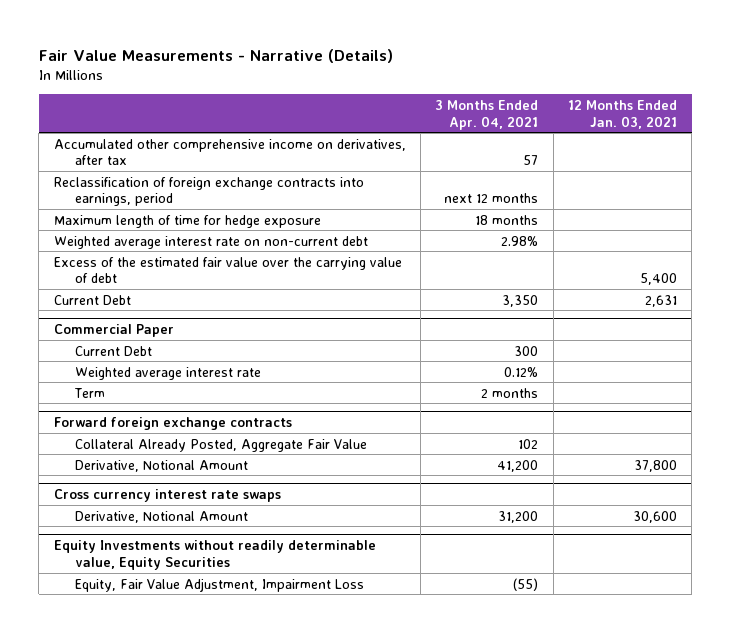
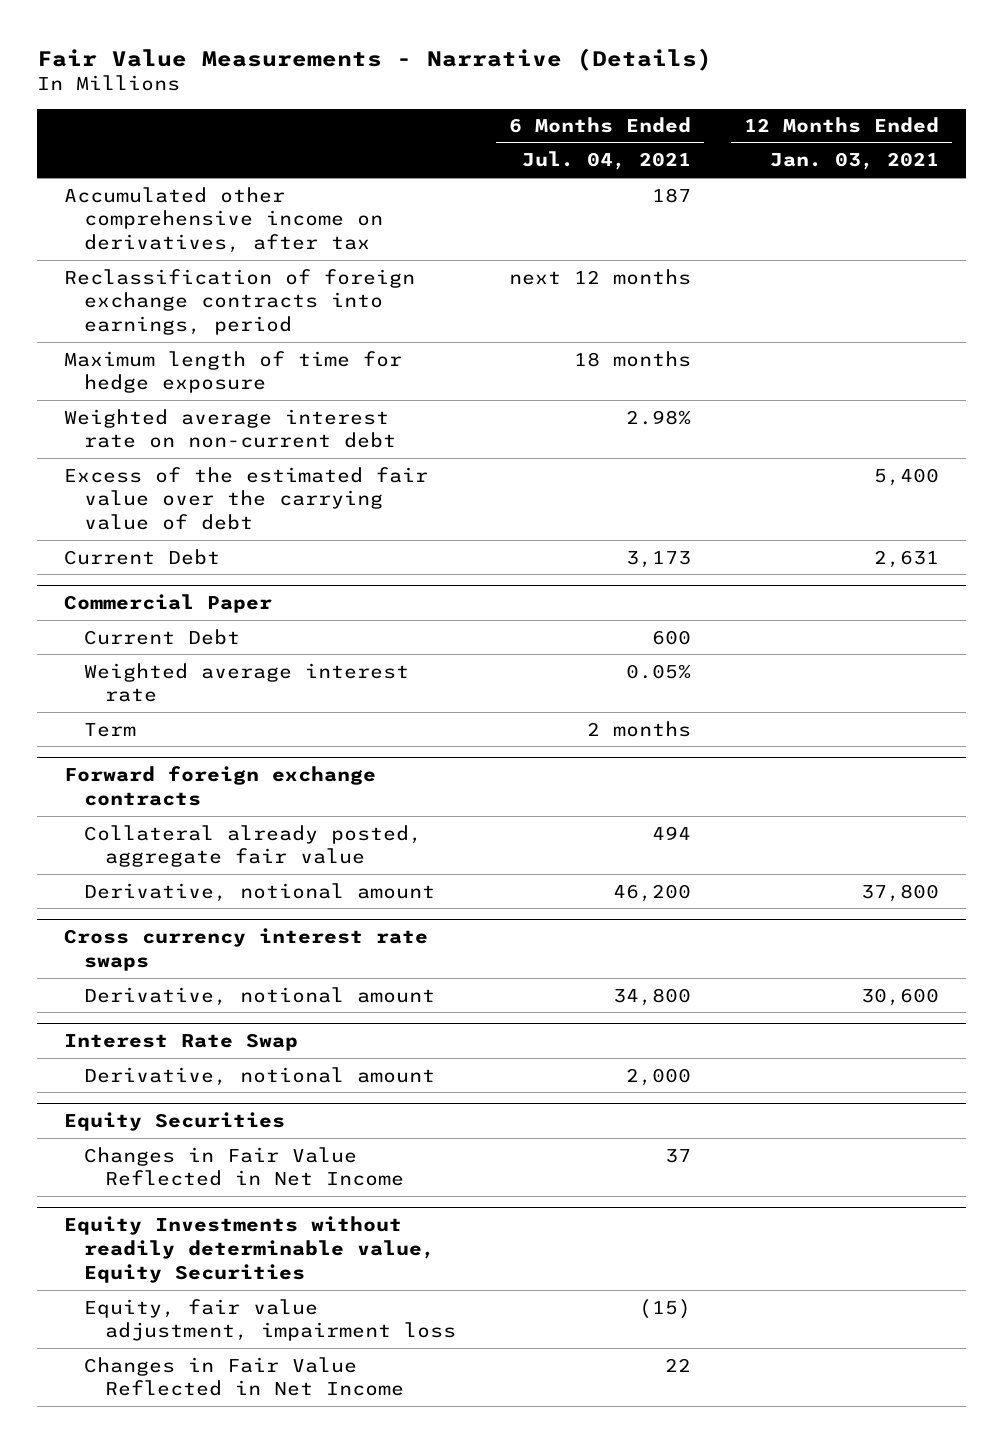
- | 3 Months Ended Apr. 04, 2021 | 12 Months Ended Jan. 03, 2021
+ | 6 Months Ended Jul. 04, 2021 | 12 Months Ended Jan. 03, 2021
@ Forward foreign exchange contracts
- Collateral Already Posted, Aggregate Fair Value | 102 |
- Derivative, Notional Amount | 41,200 | 37,800
+ Collateral already posted, aggregate fair value | 494 |
+ Derivative, notional amount | 46,200 | 37,800
@ Cross currency interest rate swaps
- Derivative, Notional Amount | 31,200 | 30,600
+ Derivative, notional amount | 34,800 | 30,600
+ Interest Rate Swap
+ Derivative, notional amount | 2,000 |
+ Equity Securities
+ Changes in Fair Value Reflected in Net Income | 37 |
@ Equity Investments without readily determinable value, Equity Securities
- Equity, Fair Value Adjustment, Impairment Loss | (55) |
+ Equity, fair value adjustment, impairment loss | (15) |
+ Changes in Fair Value Reflected in Net Income | 22 |

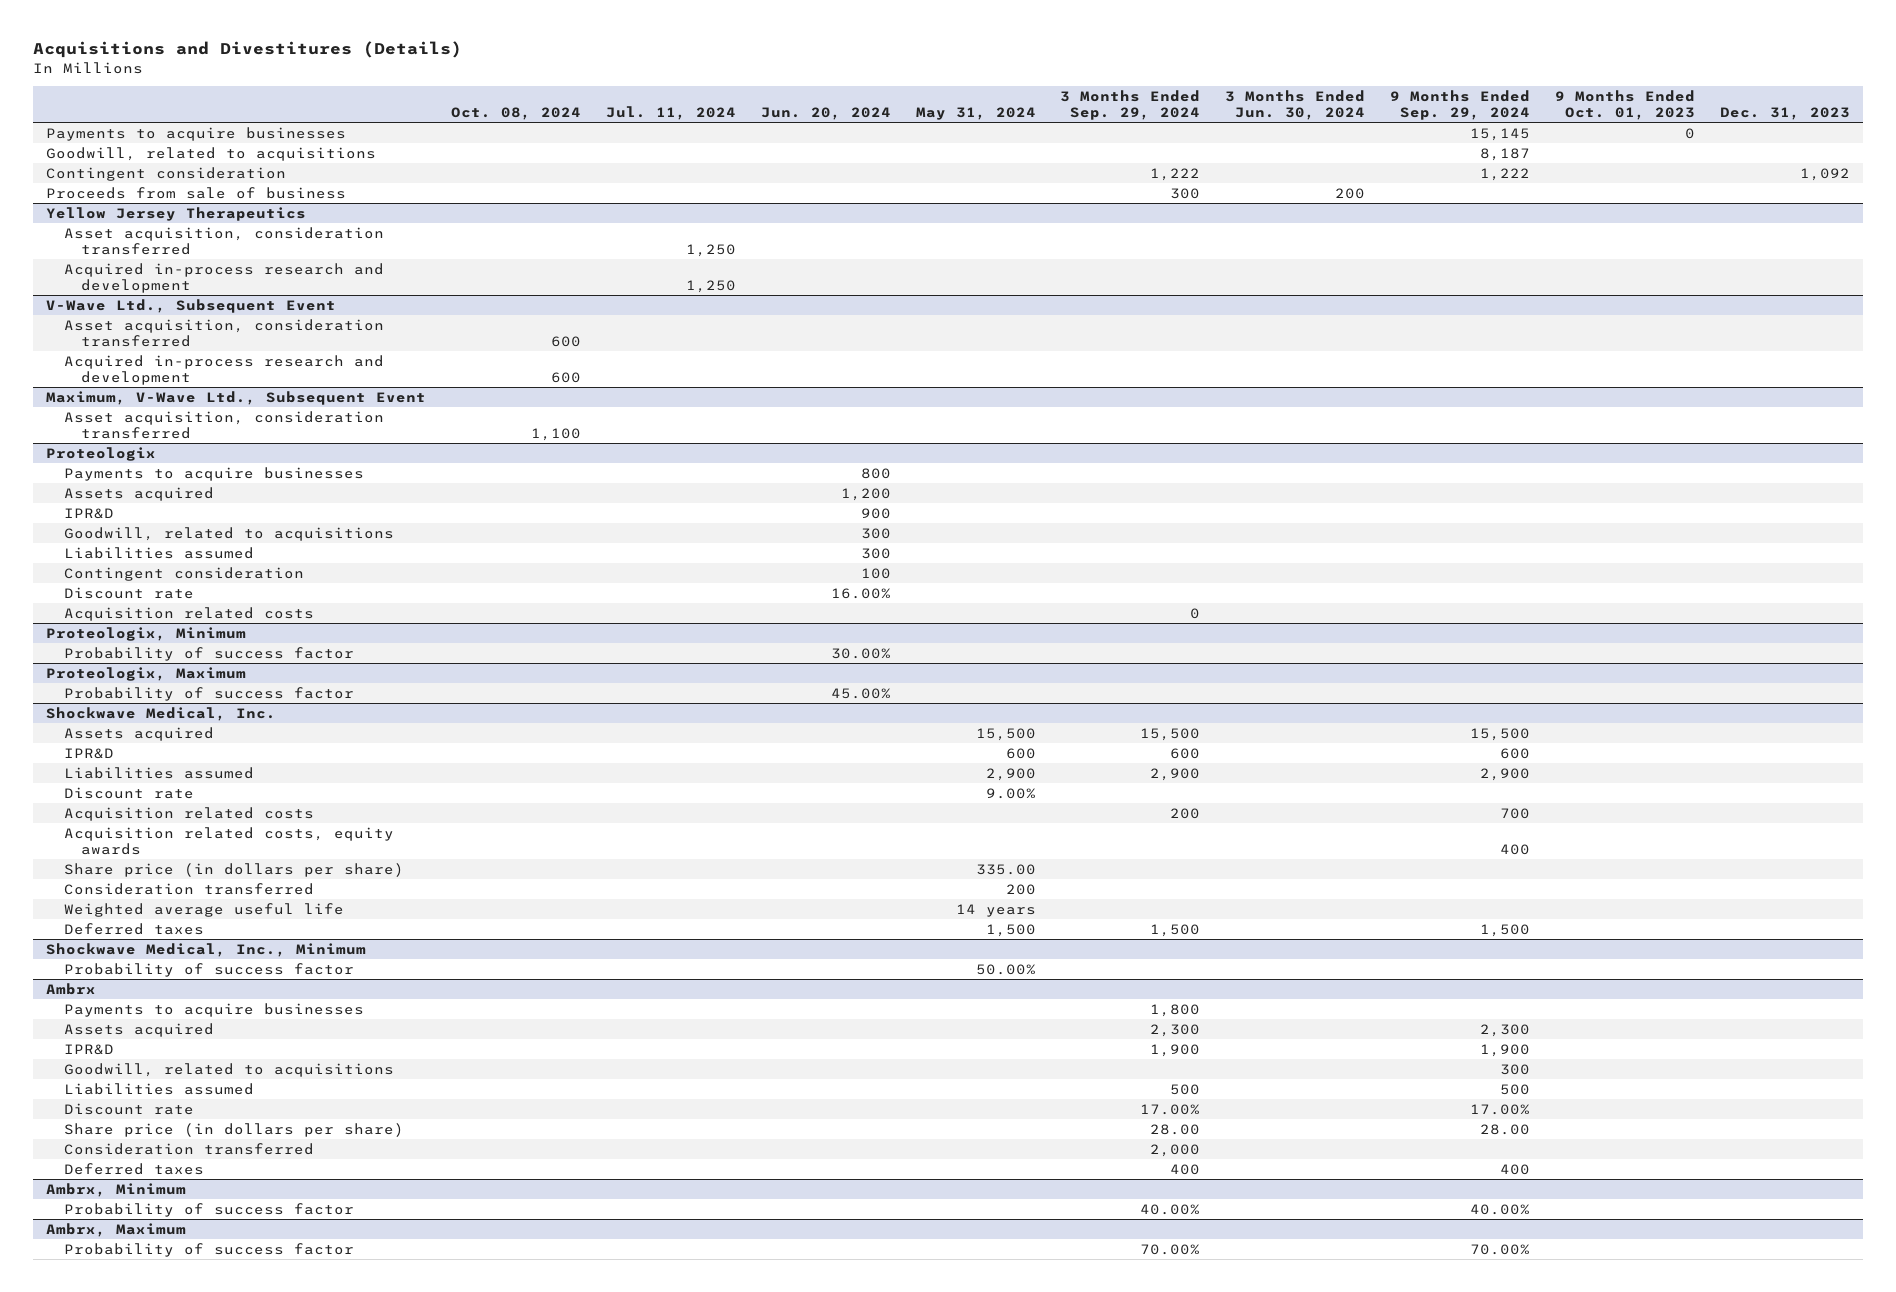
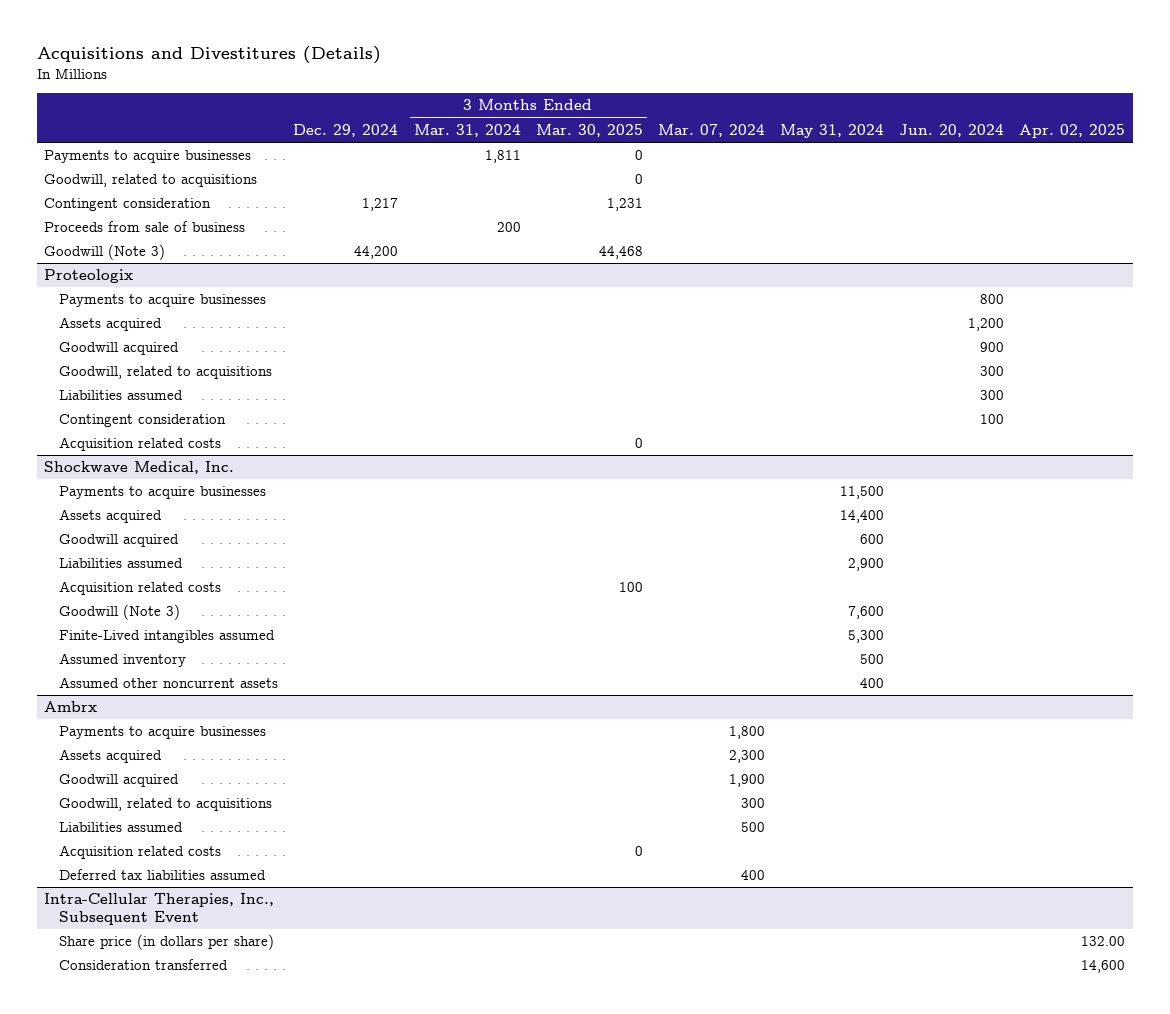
- | Oct. 08, 2024 | Jul. 11, 2024 | Jun. 20, 2024 | May 31, 2024 | 3 Months Ended Sep. 29, 2024 | 3 Months Ended Jun. 30, 2024 | 9 Months Ended Sep. 29, 2024 | 9 Months Ended Oct. 01, 2023 | Dec. 31, 2023
+ | Dec. 29, 2024 | 3 Months Ended Mar. 31, 2024 | 3 Months Ended Mar. 30, 2025 | Mar. 07, 2024 | May 31, 2024 | Jun. 20, 2024 | Apr. 02, 2025
- Yellow Jersey Therapeutics
- Asset acquisition, consideration transferred | | 1,250 | | | | | | |
- Acquired in-process research and development | | 1,250 | | | | | | |
- V-Wave Ltd., Subsequent Event
- Asset acquisition, consideration transferred | 600 | | | | | | | |
- Acquired in-process research and development | 600 | | | | | | | |
- Maximum, V-Wave Ltd., Subsequent Event
- Asset acquisition, consideration transferred | 1,100 | | | | | | | |
+ Goodwill (Note 3) | 44,200 | | 44,468 | | | |
@ Proteologix
- IPR&D | | | 900 | | | | | |
+ Goodwill acquired | | | | | | 900 |
- Discount rate | | | 16.00% | | | | | |
- Proteologix, Minimum
- Probability of success factor | | | 30.00% | | | | | |
- Proteologix, Maximum
- Probability of success factor | | | 45.00% | | | | | |
@ Shockwave Medical, Inc.
- Assets acquired | | | | 15,500 | 15,500 | | 15,500 | |
- IPR&D | | | | 600 | 600 | | 600 | |
+ Payments to acquire businesses | | | | | 11,500 | |
+ Assets acquired | | | | | 14,400 | |
+ Goodwill acquired | | | | | 600 | |
- Discount rate | | | | 9.00% | | | | |
- Acquisition related costs, equity awards | | | | | | | 400 | |
- Share price (in dollars per share) | | | | 335.00 | | | | |
- Consideration transferred | | | | 200 | | | | |
- Weighted average useful life | | | | 14 years | | | | |
- Deferred taxes | | | | 1,500 | 1,500 | | 1,500 | |
- Shockwave Medical, Inc., Minimum
- Probability of success factor | | | | 50.00% | | | | |
@ Shockwave Medical, Inc.
+ Goodwill (Note 3) | | | | | 7,600 | |
+ Finite-Lived intangibles assumed | | | | | 5,300 | |
+ Assumed inventory | | | | | 500 | |
+ Assumed other noncurrent assets | | | | | 400 | |
@ Ambrx
- IPR&D | | | | | 1,900 | | 1,900 | |
+ Goodwill acquired | | | | 1,900 | | |
- Discount rate | | | | | 17.00% | | 17.00% | |
- Share price (in dollars per share) | | | | | 28.00 | | 28.00 | |
- Consideration transferred | | | | | 2,000 | | | |
- Deferred taxes | | | | | 400 | | 400 | |
- Ambrx, Minimum
- Probability of success factor | | | | | 40.00% | | 40.00% | |
- Ambrx, Maximum
- Probability of success factor | | | | | 70.00% | | 70.00% | |
@ Ambrx
+ Acquisition related costs | | | 0 | | | |
+ Deferred tax liabilities assumed | | | | 400 | | |
+ Intra-Cellular Therapies, Inc., Subsequent Event
+ Share price (in dollars per share) | | | | | | | 132.00
+ Consideration transferred | | | | | | | 14,600

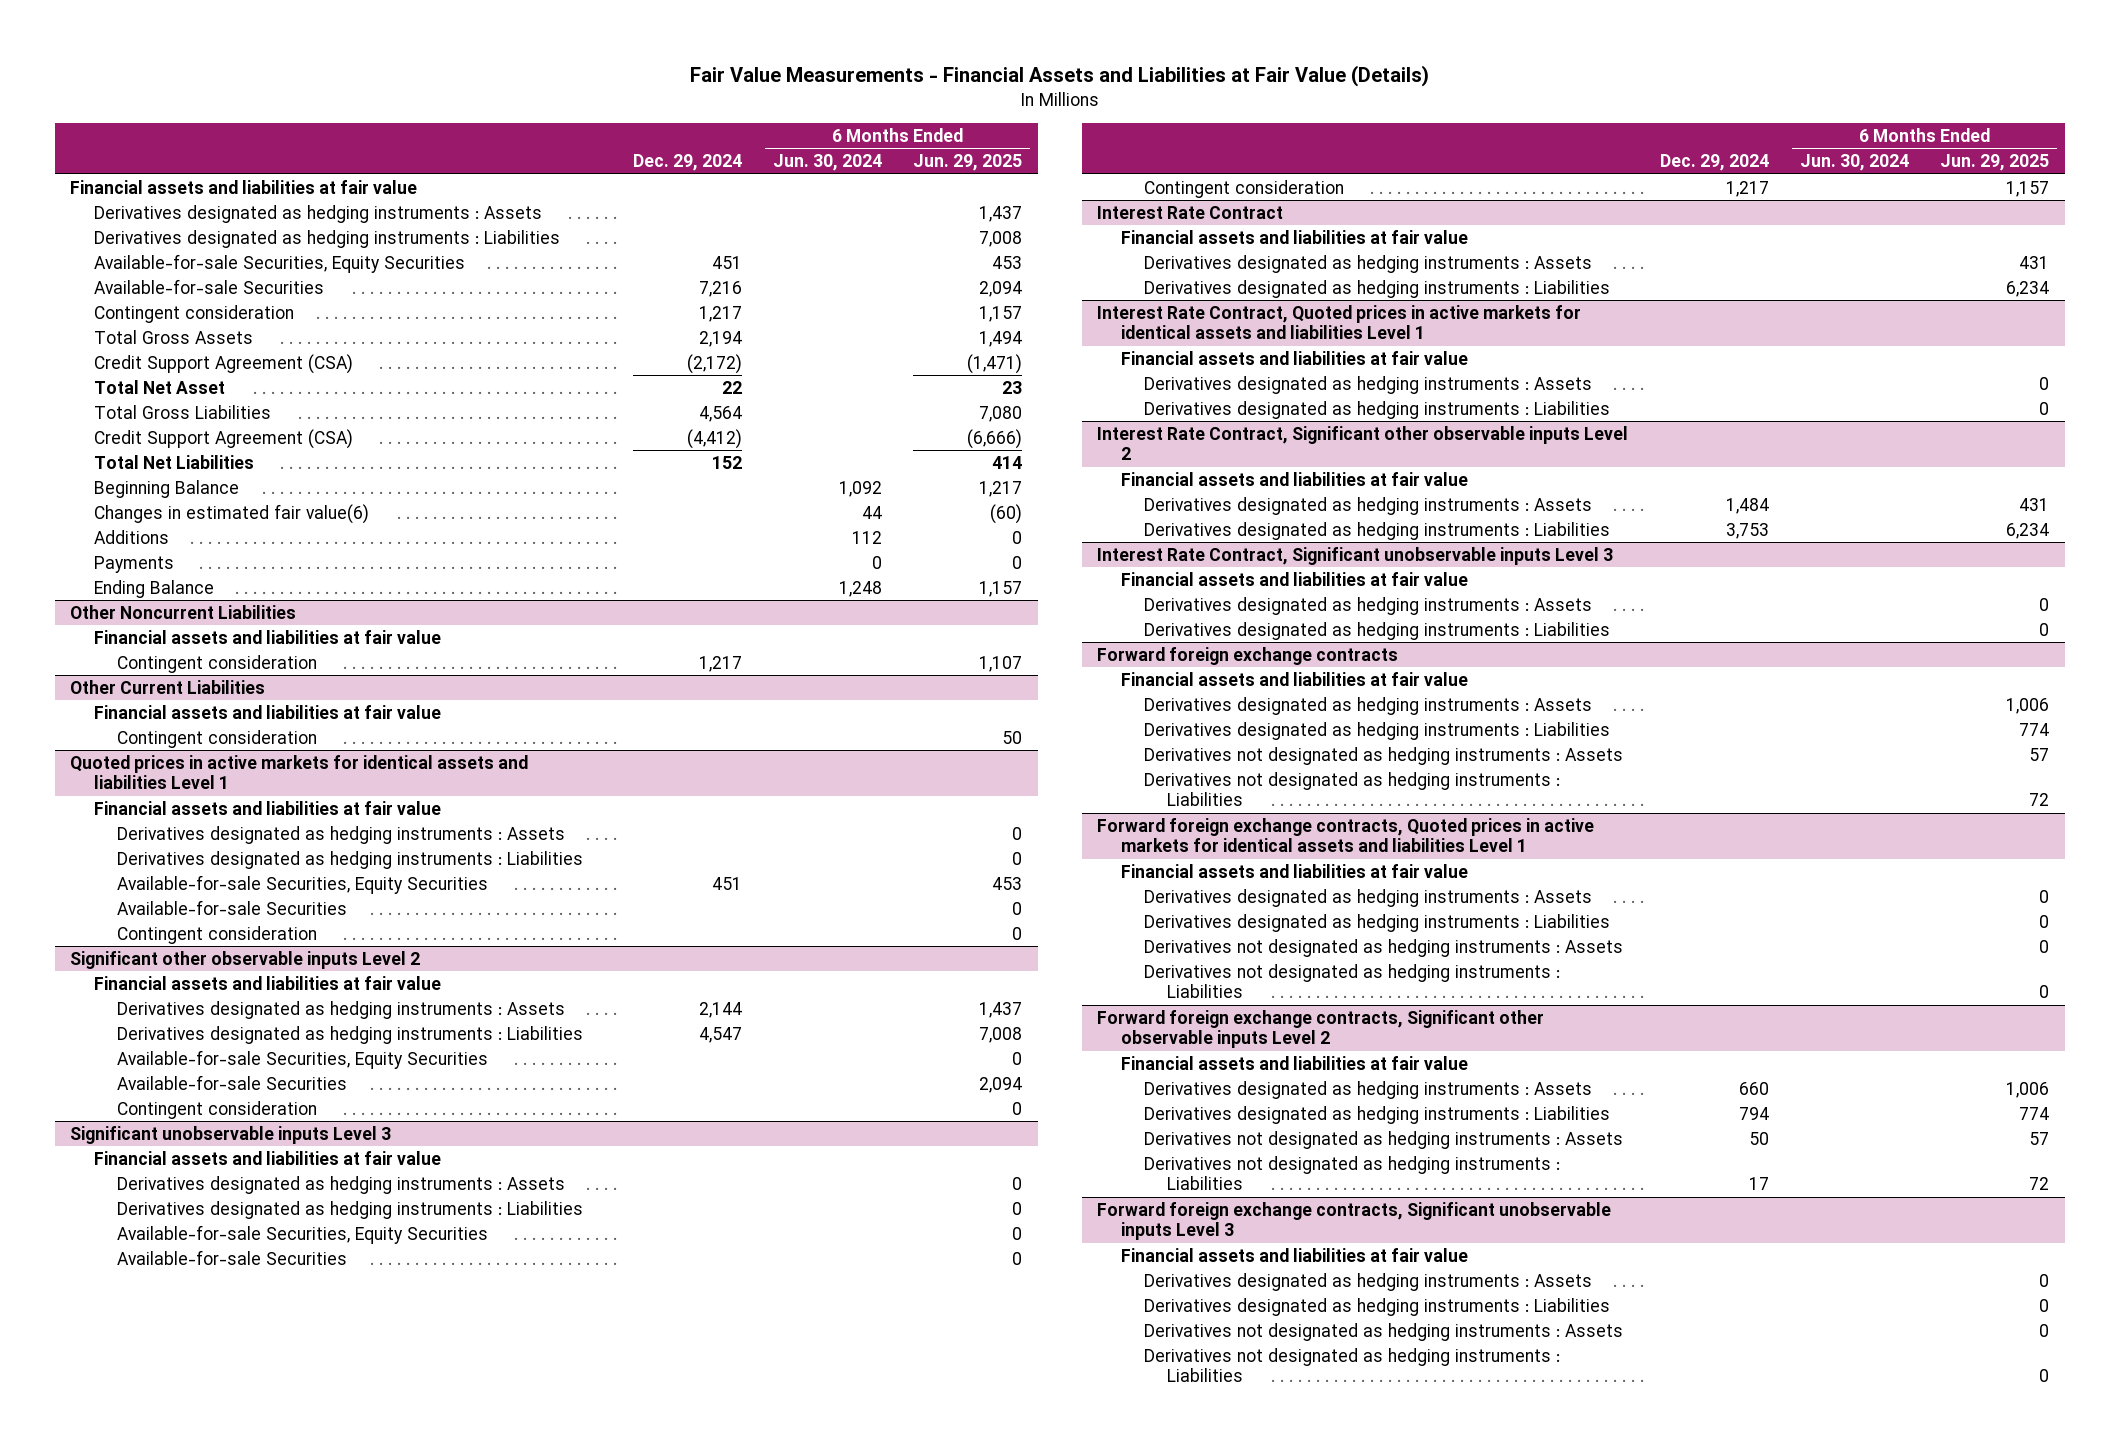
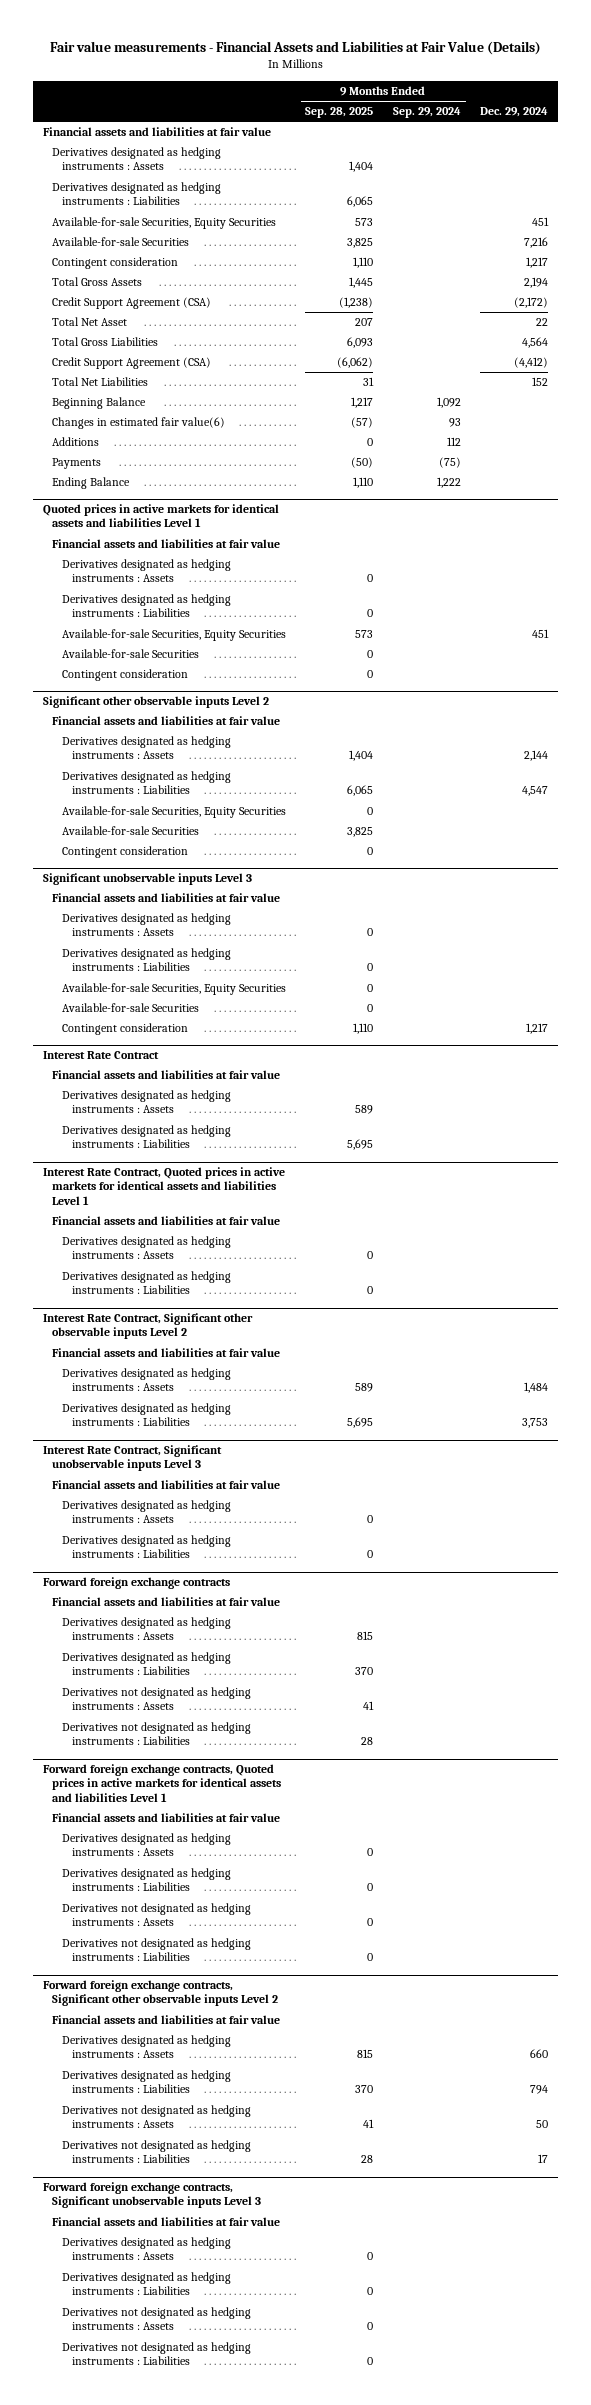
- Fair Value Measurements - Financial Assets and Liabilities at Fair Value (Details)
+ Fair value measurements - Financial Assets and Liabilities at Fair Value (Details)
- | Dec. 29, 2024 | 6 Months Ended Jun. 30, 2024 | 6 Months Ended Jun. 29, 2025
+ | 9 Months Ended Sep. 28, 2025 | 9 Months Ended Sep. 29, 2024 | Dec. 29, 2024
- Other Noncurrent Liabilities
- Financial assets and liabilities at fair value
- Contingent consideration | 1,217 | | 1,107
- Other Current Liabilities
- Financial assets and liabilities at fair value
- Contingent consideration | | | 50

